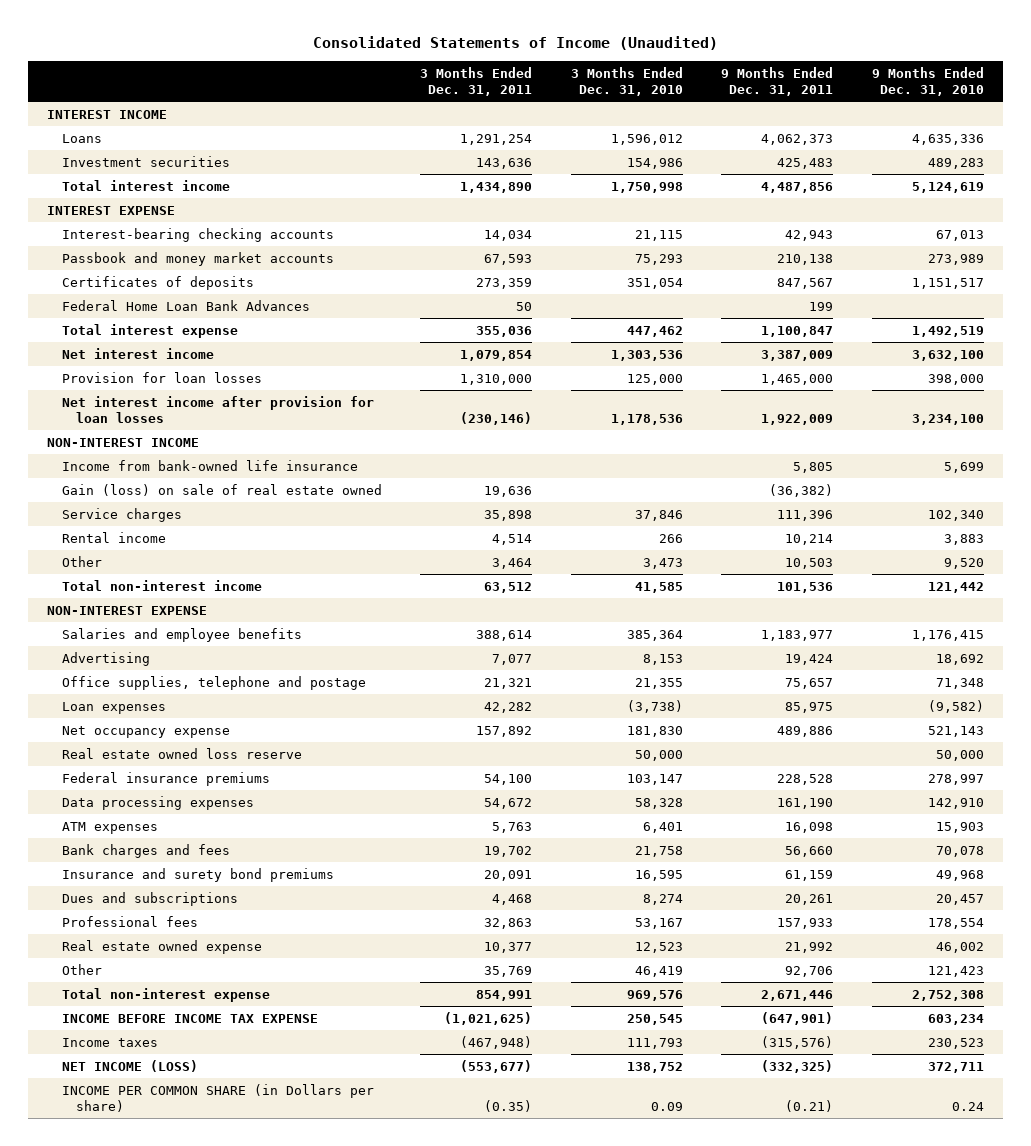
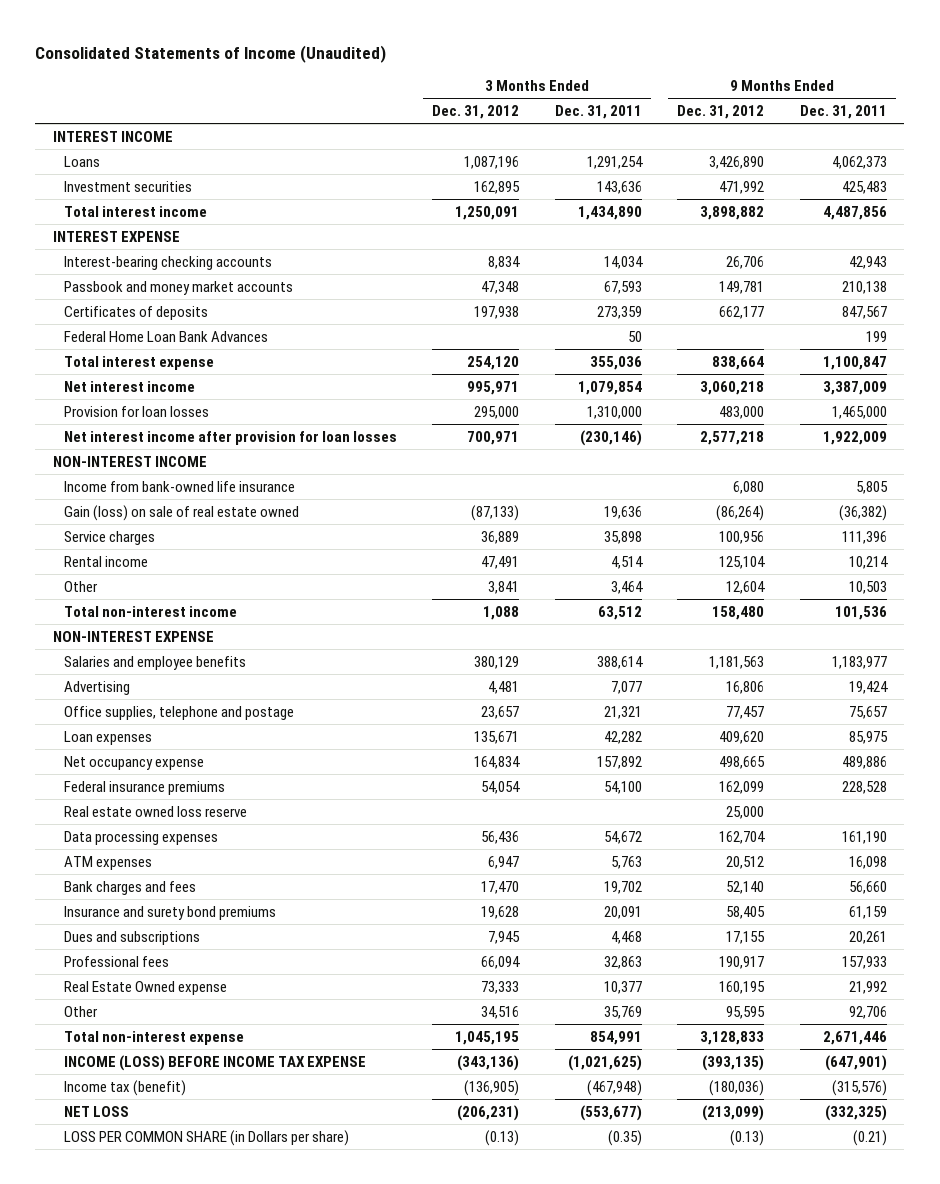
- | 3 Months Ended Dec. 31, 2011 | 3 Months Ended Dec. 31, 2010 | 9 Months Ended Dec. 31, 2011 | 9 Months Ended Dec. 31, 2010
+ | 3 Months Ended Dec. 31, 2012 | 3 Months Ended Dec. 31, 2011 | 9 Months Ended Dec. 31, 2012 | 9 Months Ended Dec. 31, 2011
moved down: Real estate owned loss reserve | | | 25,000 |
- Real estate owned expense | 10,377 | 12,523 | 21,992 | 46,002
+ Real Estate Owned expense | 73,333 | 10,377 | 160,195 | 21,992
- INCOME BEFORE INCOME TAX EXPENSE | (1,021,625) | 250,545 | (647,901) | 603,234
- Income taxes | (467,948) | 111,793 | (315,576) | 230,523
- NET INCOME (LOSS) | (553,677) | 138,752 | (332,325) | 372,711
- INCOME PER COMMON SHARE (in Dollars per share) | (0.35) | 0.09 | (0.21) | 0.24
+ INCOME (LOSS) BEFORE INCOME TAX EXPENSE | (343,136) | (1,021,625) | (393,135) | (647,901)
+ Income tax (benefit) | (136,905) | (467,948) | (180,036) | (315,576)
+ NET LOSS | (206,231) | (553,677) | (213,099) | (332,325)
+ LOSS PER COMMON SHARE (in Dollars per share) | (0.13) | (0.35) | (0.13) | (0.21)

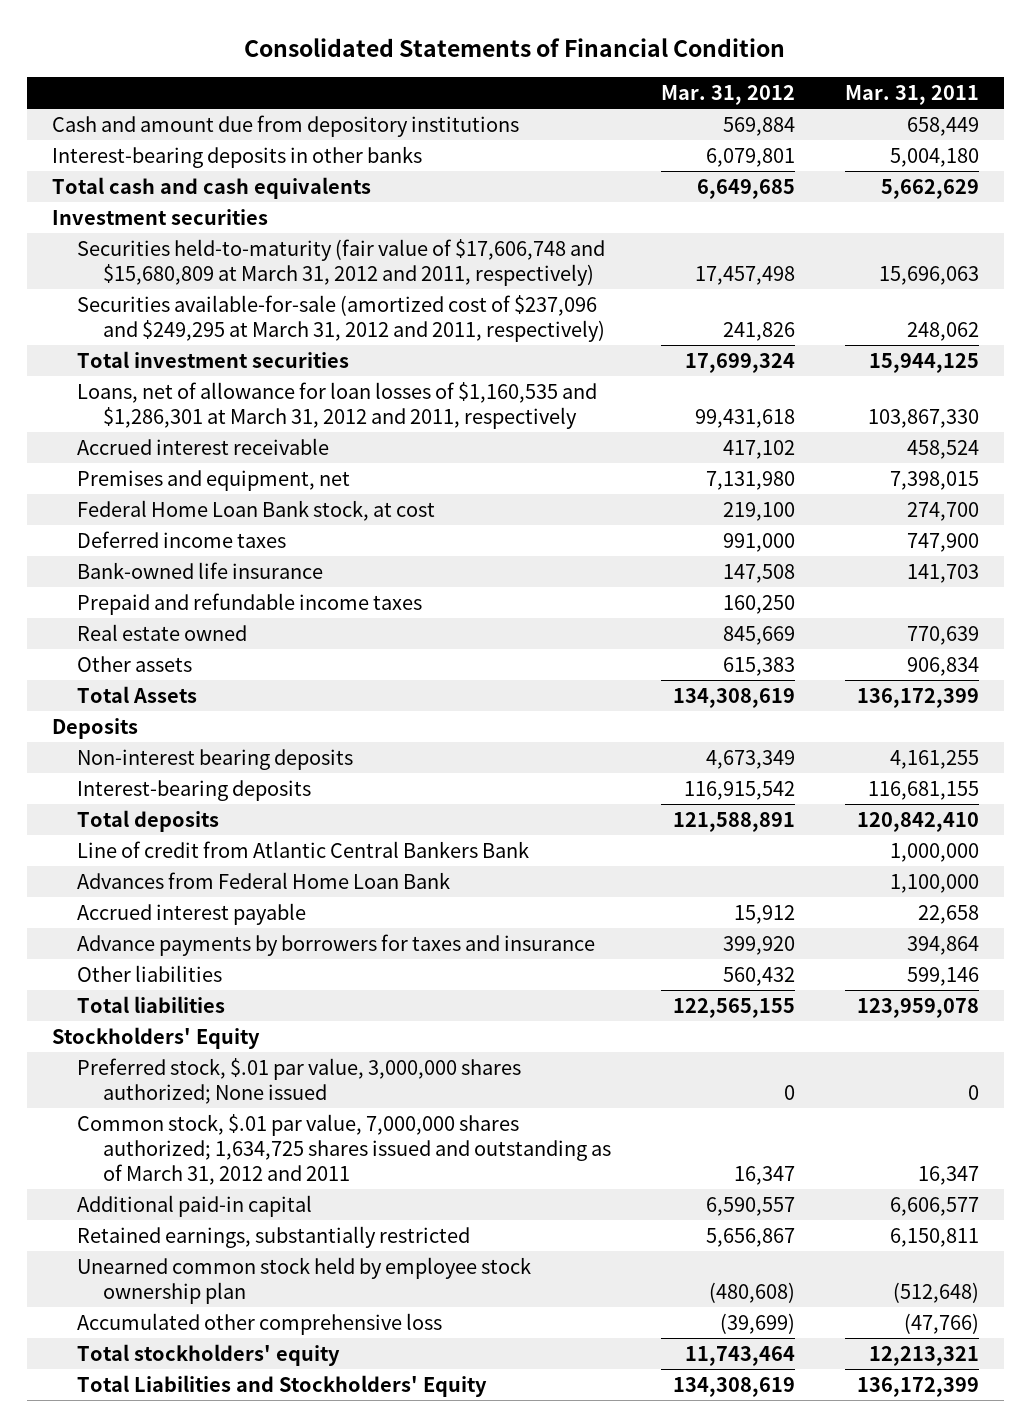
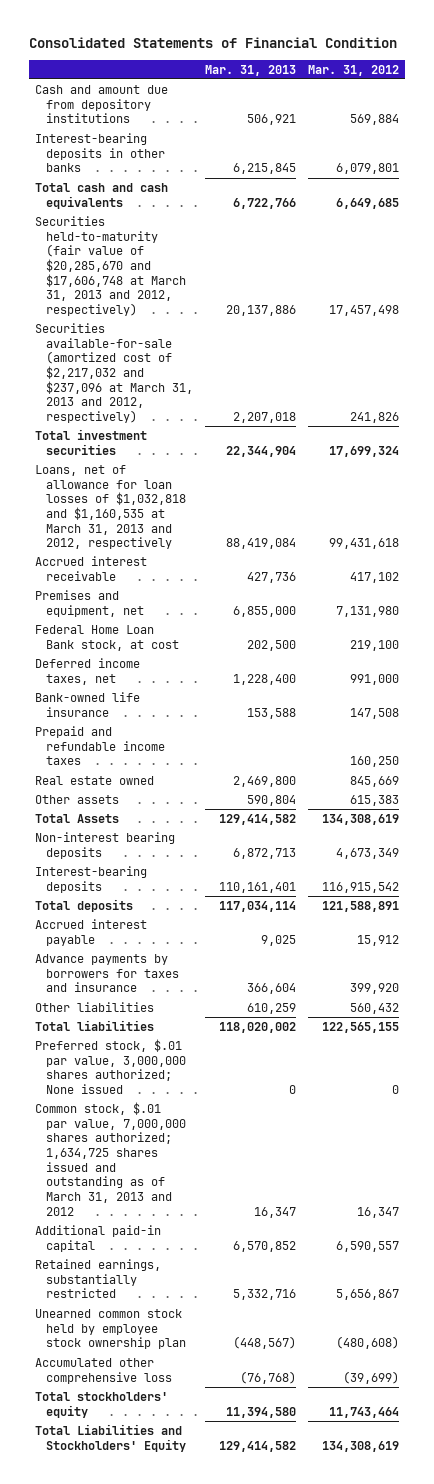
- | Mar. 31, 2012 | Mar. 31, 2011
+ | Mar. 31, 2013 | Mar. 31, 2012
- Investment securities
- Securities held-to-maturity (fair value of $17,606,748 and $15,680,809 at March 31, 2012 and 2011, respectively) | 17,457,498 | 15,696,063
- Securities available-for-sale (amortized cost of $237,096 and $249,295 at March 31, 2012 and 2011, respectively) | 241,826 | 248,062
+ Securities held-to-maturity (fair value of $20,285,670 and $17,606,748 at March 31, 2013 and 2012, respectively) | 20,137,886 | 17,457,498
+ Securities available-for-sale (amortized cost of $2,217,032 and $237,096 at March 31, 2013 and 2012, respectively) | 2,207,018 | 241,826
- Loans, net of allowance for loan losses of $1,160,535 and $1,286,301 at March 31, 2012 and 2011, respectively | 99,431,618 | 103,867,330
+ Loans, net of allowance for loan losses of $1,032,818 and $1,160,535 at March 31, 2013 and 2012, respectively | 88,419,084 | 99,431,618
- Deferred income taxes | 991,000 | 747,900
+ Deferred income taxes, net | 1,228,400 | 991,000
- Deposits
- Line of credit from Atlantic Central Bankers Bank | | 1,000,000
- Advances from Federal Home Loan Bank | | 1,100,000
- Stockholders' Equity
- Common stock, $.01 par value, 7,000,000 shares authorized; 1,634,725 shares issued and outstanding as of March 31, 2012 and 2011 | 16,347 | 16,347
+ Common stock, $.01 par value, 7,000,000 shares authorized; 1,634,725 shares issued and outstanding as of March 31, 2013 and 2012 | 16,347 | 16,347

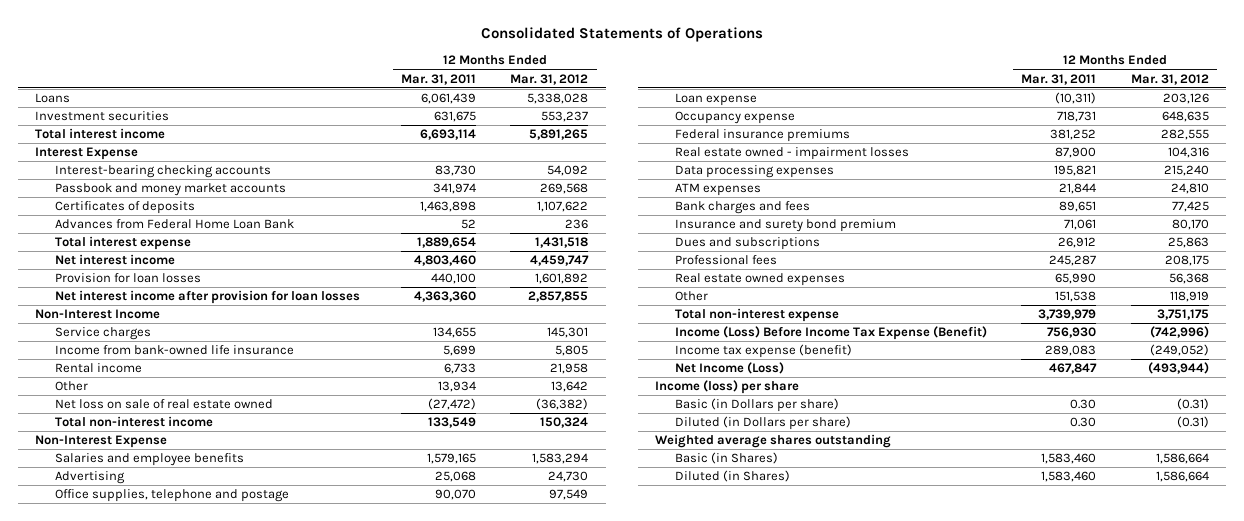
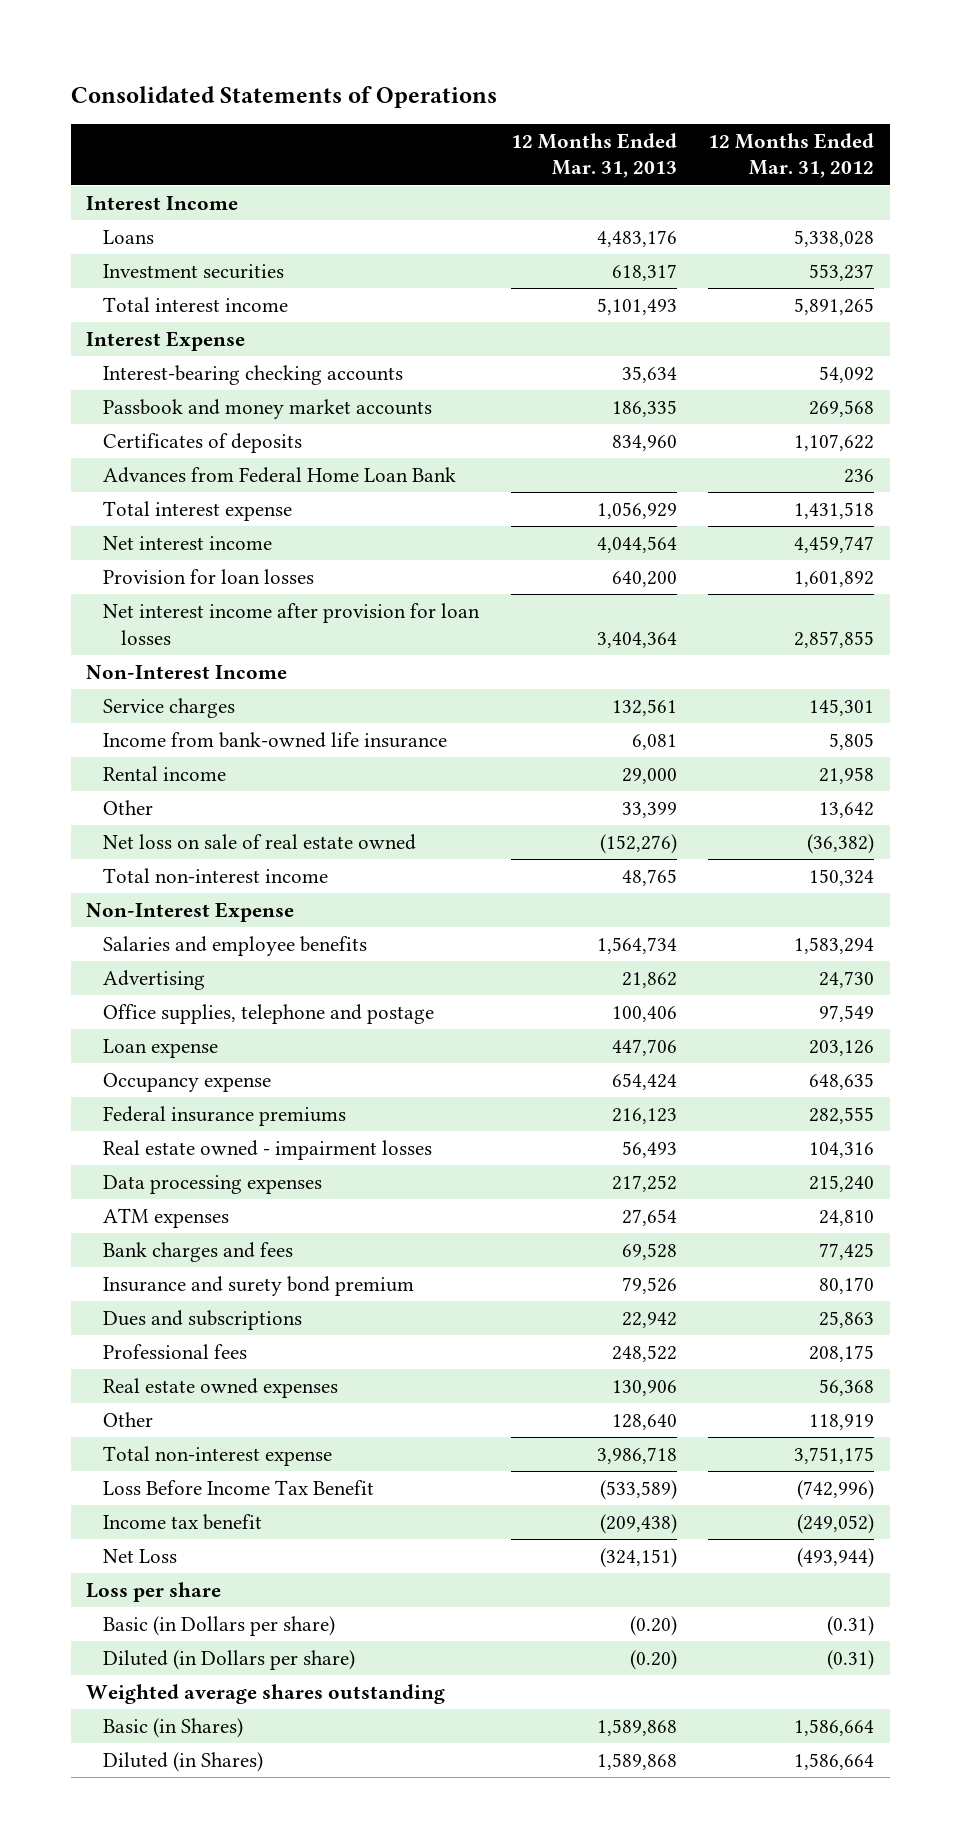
- | 12 Months Ended Mar. 31, 2011 | 12 Months Ended Mar. 31, 2012
+ | 12 Months Ended Mar. 31, 2013 | 12 Months Ended Mar. 31, 2012
+ Interest Income
- Income (Loss) Before Income Tax Expense (Benefit) | 756,930 | (742,996)
- Income tax expense (benefit) | 289,083 | (249,052)
- Net Income (Loss) | 467,847 | (493,944)
- Income (loss) per share
+ Loss Before Income Tax Benefit | (533,589) | (742,996)
+ Income tax benefit | (209,438) | (249,052)
+ Net Loss | (324,151) | (493,944)
+ Loss per share

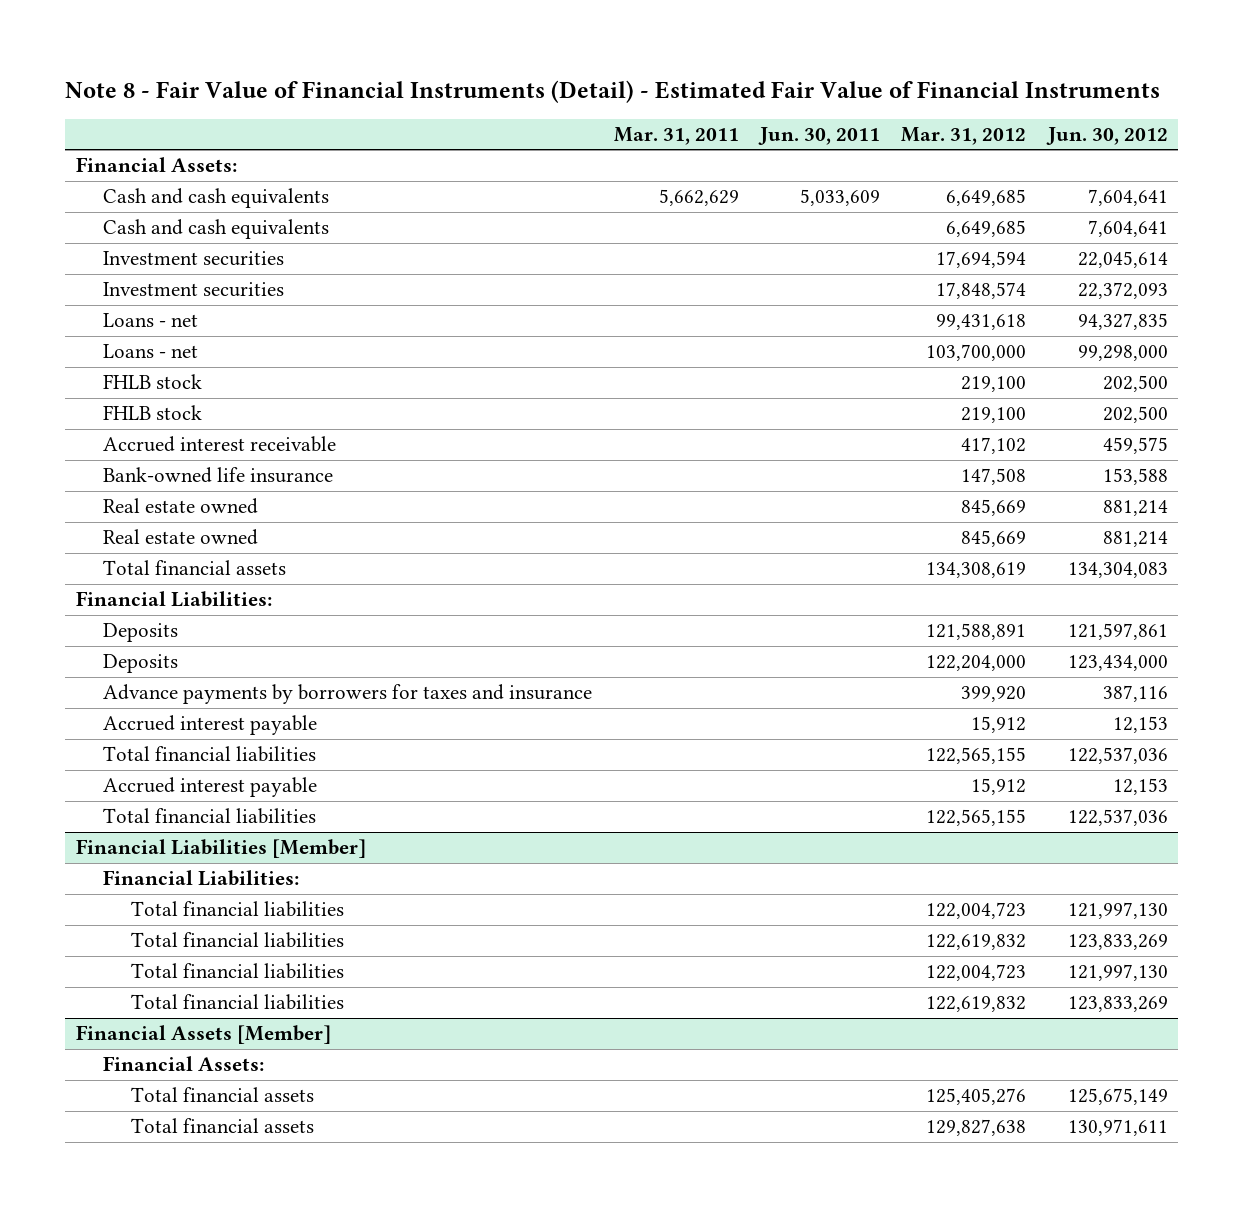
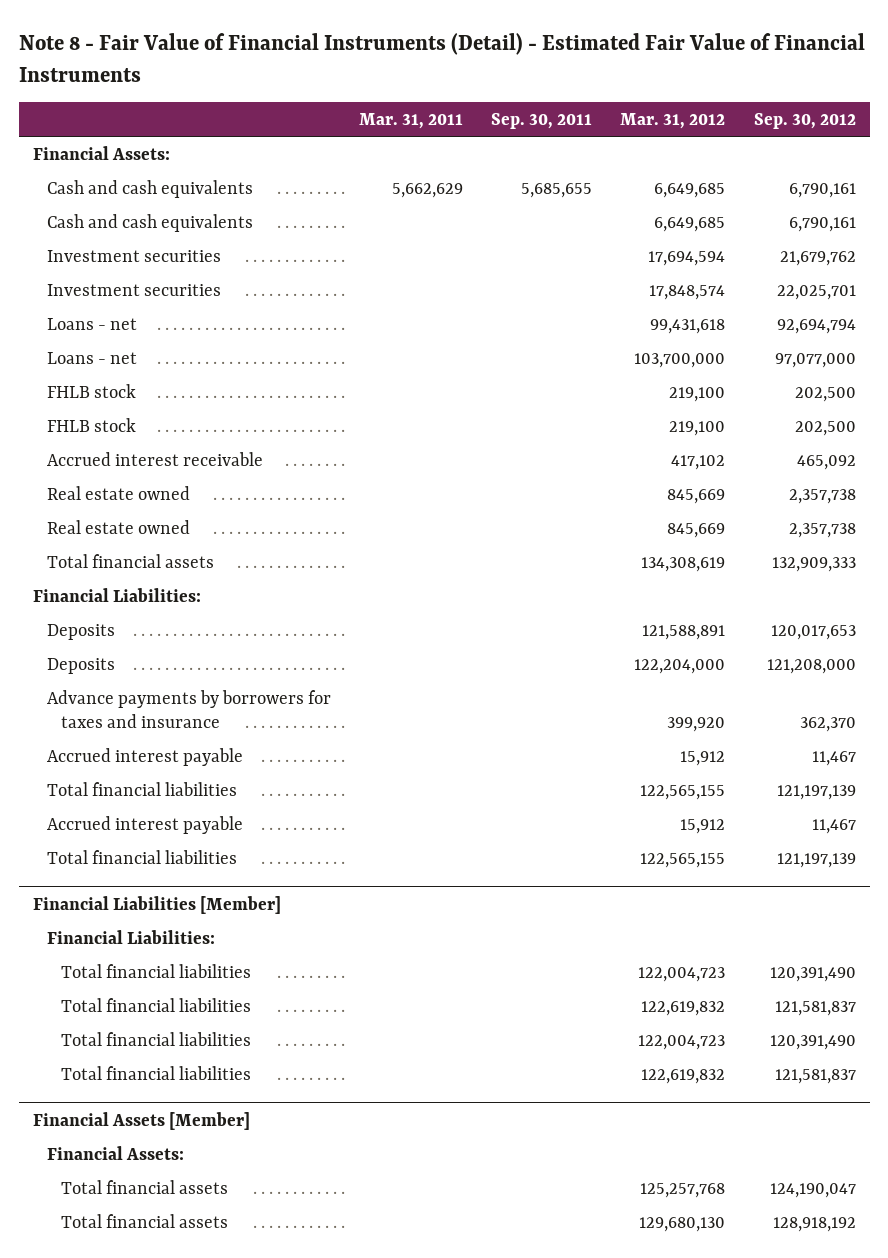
- | Mar. 31, 2011 | Jun. 30, 2011 | Mar. 31, 2012 | Jun. 30, 2012
+ | Mar. 31, 2011 | Sep. 30, 2011 | Mar. 31, 2012 | Sep. 30, 2012
- Bank-owned life insurance | | | 147,508 | 153,588
@ Financial Assets [Member]
- Total financial assets | | | 125,405,276 | 125,675,149
- Total financial assets | | | 129,827,638 | 130,971,611
+ Total financial assets | | | 125,257,768 | 124,190,047
+ Total financial assets | | | 129,680,130 | 128,918,192

